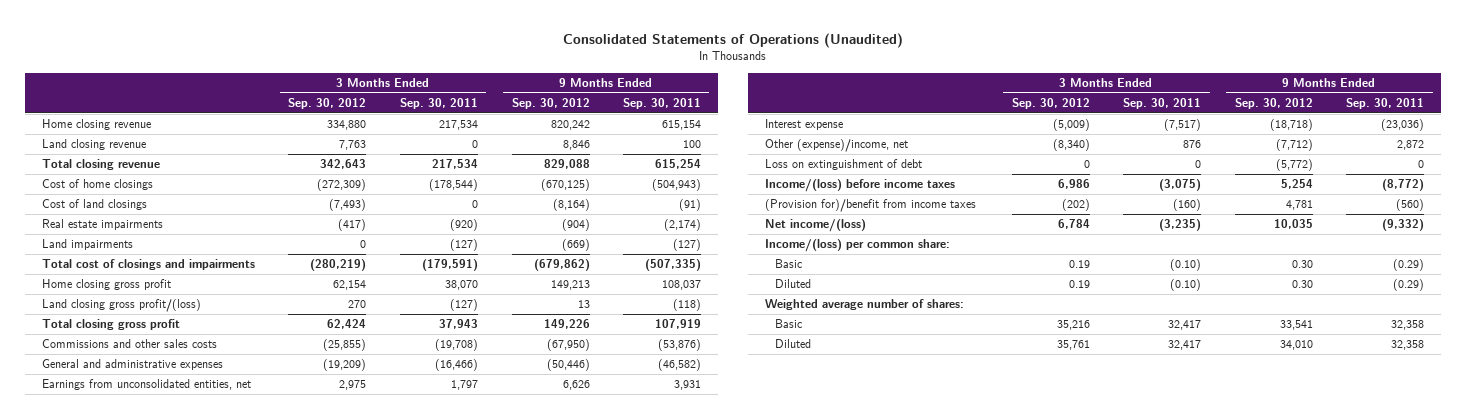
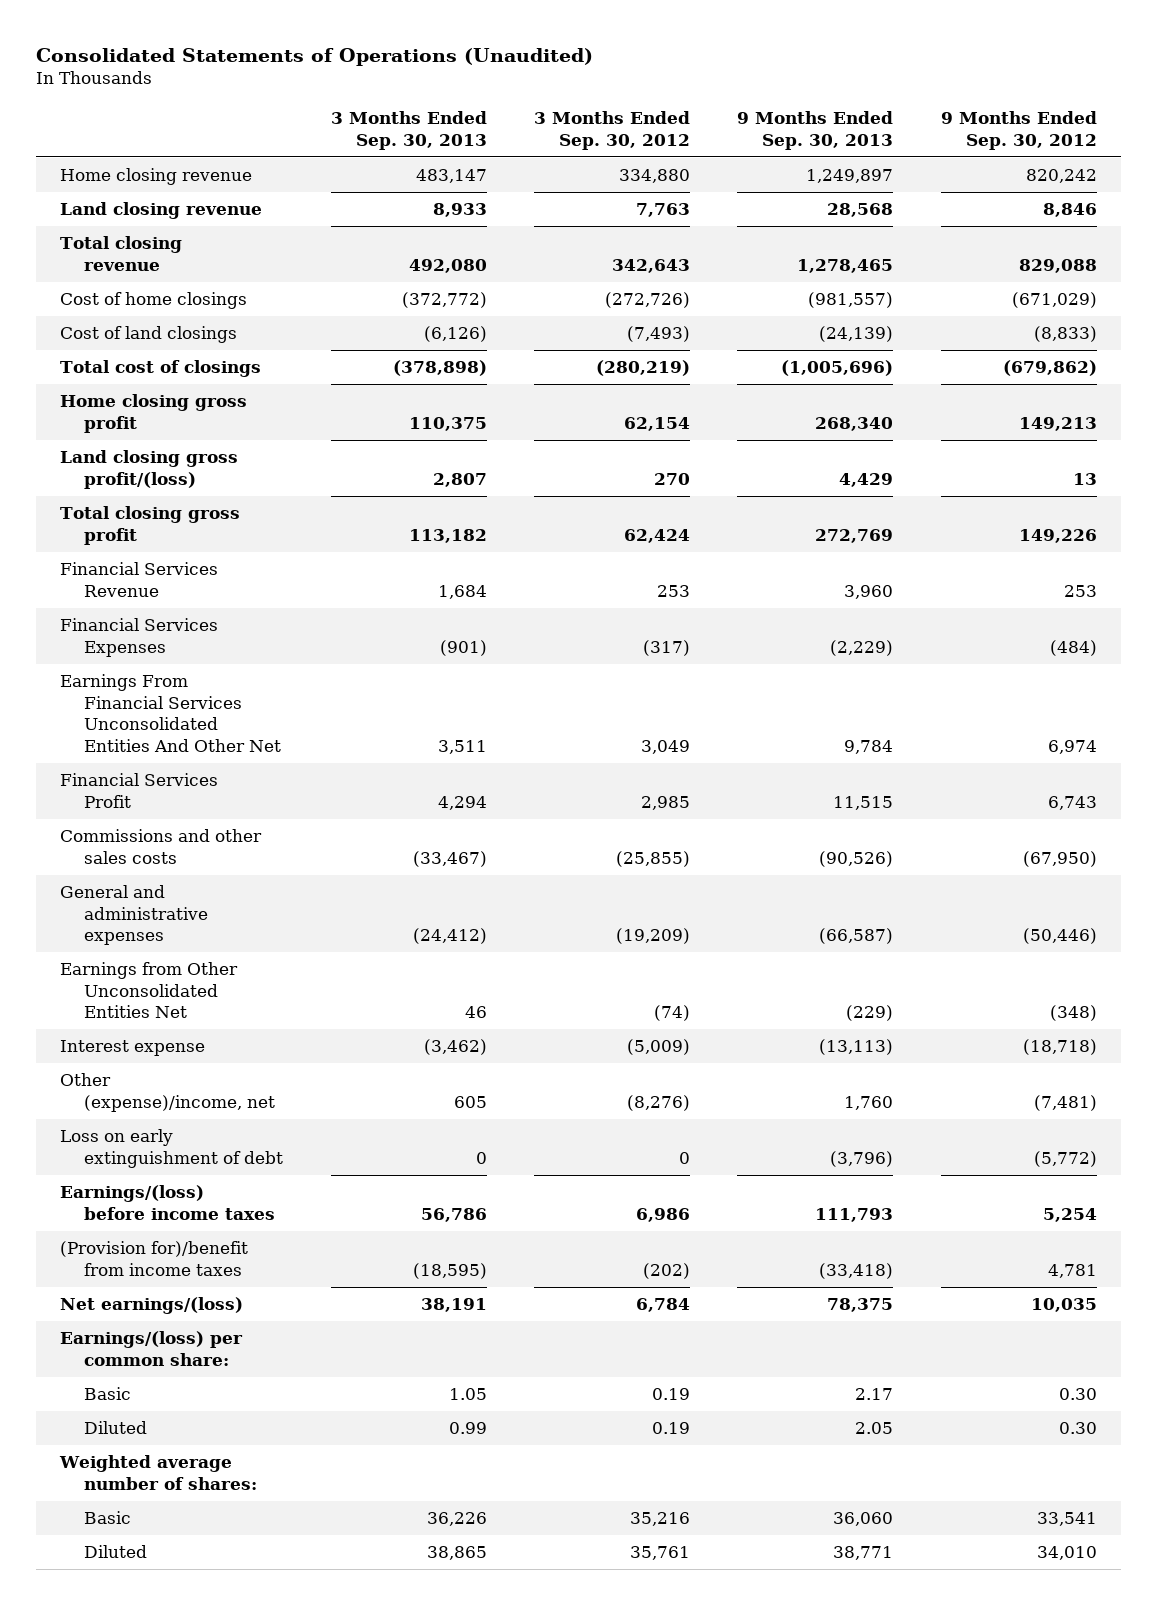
- | 3 Months Ended Sep. 30, 2012 | 3 Months Ended Sep. 30, 2011 | 9 Months Ended Sep. 30, 2012 | 9 Months Ended Sep. 30, 2011
+ | 3 Months Ended Sep. 30, 2013 | 3 Months Ended Sep. 30, 2012 | 9 Months Ended Sep. 30, 2013 | 9 Months Ended Sep. 30, 2012
- Cost of home closings | (272,309) | (178,544) | (670,125) | (504,943)
- Cost of land closings | (7,493) | 0 | (8,164) | (91)
- Real estate impairments | (417) | (920) | (904) | (2,174)
- Land impairments | 0 | (127) | (669) | (127)
- Total cost of closings and impairments | (280,219) | (179,591) | (679,862) | (507,335)
+ Cost of home closings | (372,772) | (272,726) | (981,557) | (671,029)
+ Cost of land closings | (6,126) | (7,493) | (24,139) | (8,833)
+ Total cost of closings | (378,898) | (280,219) | (1,005,696) | (679,862)
+ Financial Services Revenue | 1,684 | 253 | 3,960 | 253
+ Financial Services Expenses | (901) | (317) | (2,229) | (484)
+ Earnings From Financial Services Unconsolidated Entities And Other Net | 3,511 | 3,049 | 9,784 | 6,974
+ Financial Services Profit | 4,294 | 2,985 | 11,515 | 6,743
- Earnings from unconsolidated entities, net | 2,975 | 1,797 | 6,626 | 3,931
+ Earnings from Other Unconsolidated Entities Net | 46 | (74) | (229) | (348)
- Other (expense)/income, net | (8,340) | 876 | (7,712) | 2,872
- Loss on extinguishment of debt | 0 | 0 | (5,772) | 0
- Income/(loss) before income taxes | 6,986 | (3,075) | 5,254 | (8,772)
+ Other (expense)/income, net | 605 | (8,276) | 1,760 | (7,481)
+ Loss on early extinguishment of debt | 0 | 0 | (3,796) | (5,772)
+ Earnings/(loss) before income taxes | 56,786 | 6,986 | 111,793 | 5,254
- Net income/(loss) | 6,784 | (3,235) | 10,035 | (9,332)
- Income/(loss) per common share:
+ Net earnings/(loss) | 38,191 | 6,784 | 78,375 | 10,035
+ Earnings/(loss) per common share:

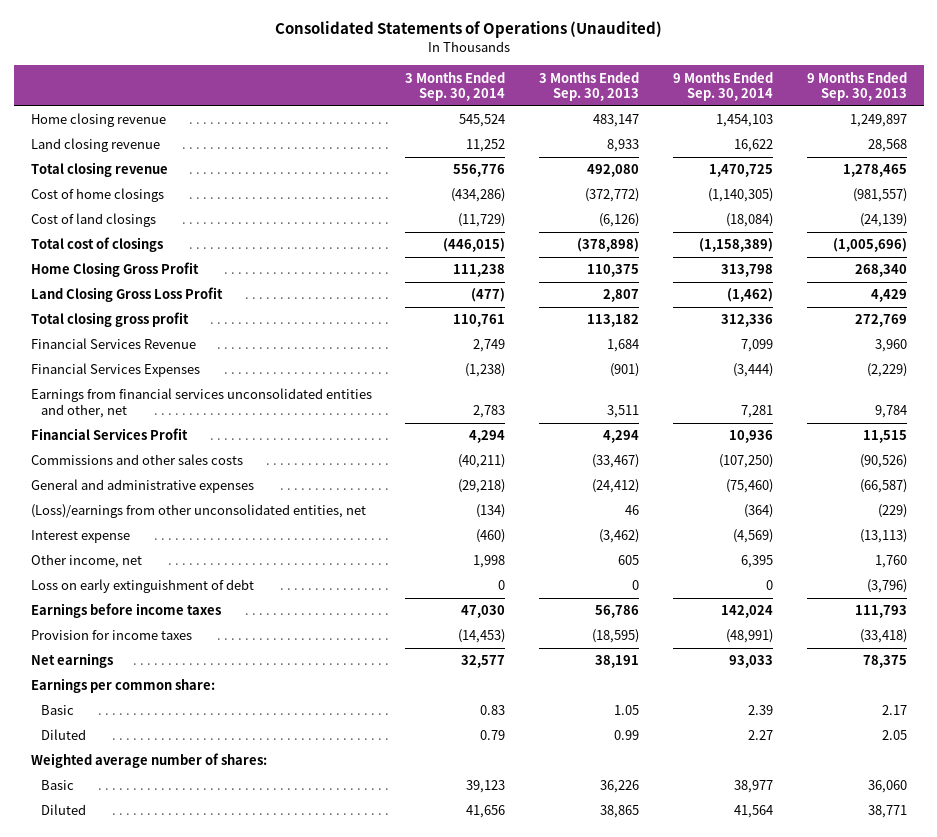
- | 3 Months Ended Sep. 30, 2013 | 3 Months Ended Sep. 30, 2012 | 9 Months Ended Sep. 30, 2013 | 9 Months Ended Sep. 30, 2012
+ | 3 Months Ended Sep. 30, 2014 | 3 Months Ended Sep. 30, 2013 | 9 Months Ended Sep. 30, 2014 | 9 Months Ended Sep. 30, 2013
- Home closing gross profit | 110,375 | 62,154 | 268,340 | 149,213
- Land closing gross profit/(loss) | 2,807 | 270 | 4,429 | 13
+ Home Closing Gross Profit | 111,238 | 110,375 | 313,798 | 268,340
+ Land Closing Gross Loss Profit | (477) | 2,807 | (1,462) | 4,429
- Earnings From Financial Services Unconsolidated Entities And Other Net | 3,511 | 3,049 | 9,784 | 6,974
+ Earnings from financial services unconsolidated entities and other, net | 2,783 | 3,511 | 7,281 | 9,784
- Earnings from Other Unconsolidated Entities Net | 46 | (74) | (229) | (348)
+ (Loss)/earnings from other unconsolidated entities, net | (134) | 46 | (364) | (229)
- Other (expense)/income, net | 605 | (8,276) | 1,760 | (7,481)
+ Other income, net | 1,998 | 605 | 6,395 | 1,760
- Earnings/(loss) before income taxes | 56,786 | 6,986 | 111,793 | 5,254
- (Provision for)/benefit from income taxes | (18,595) | (202) | (33,418) | 4,781
- Net earnings/(loss) | 38,191 | 6,784 | 78,375 | 10,035
- Earnings/(loss) per common share:
+ Earnings before income taxes | 47,030 | 56,786 | 142,024 | 111,793
+ Provision for income taxes | (14,453) | (18,595) | (48,991) | (33,418)
+ Net earnings | 32,577 | 38,191 | 93,033 | 78,375
+ Earnings per common share:

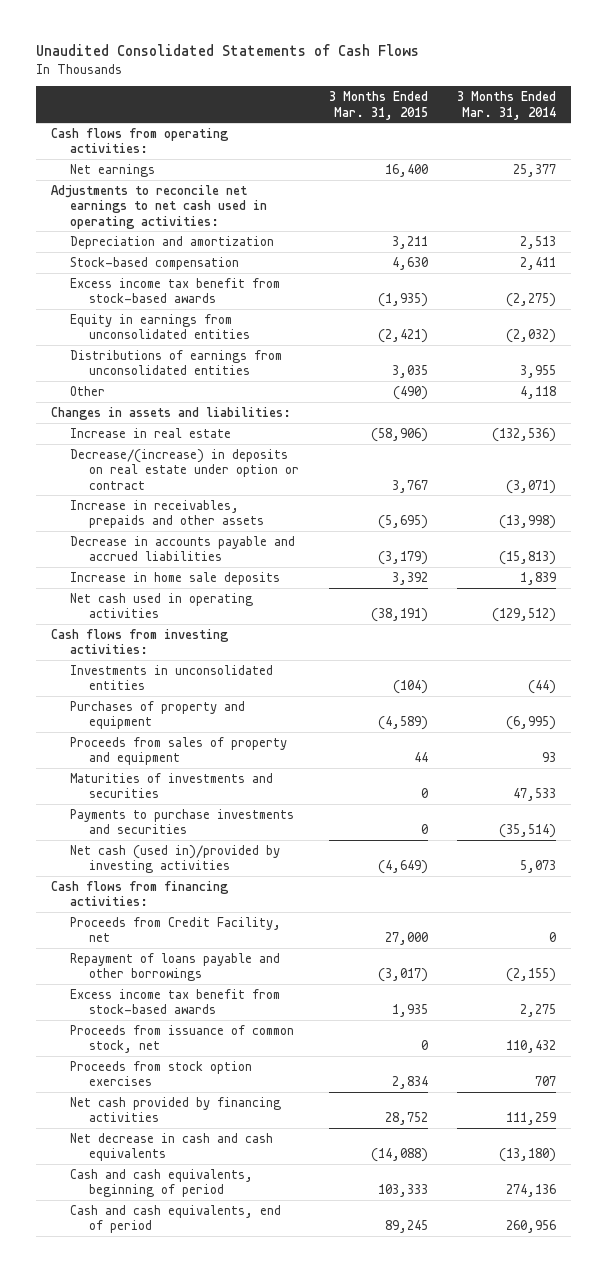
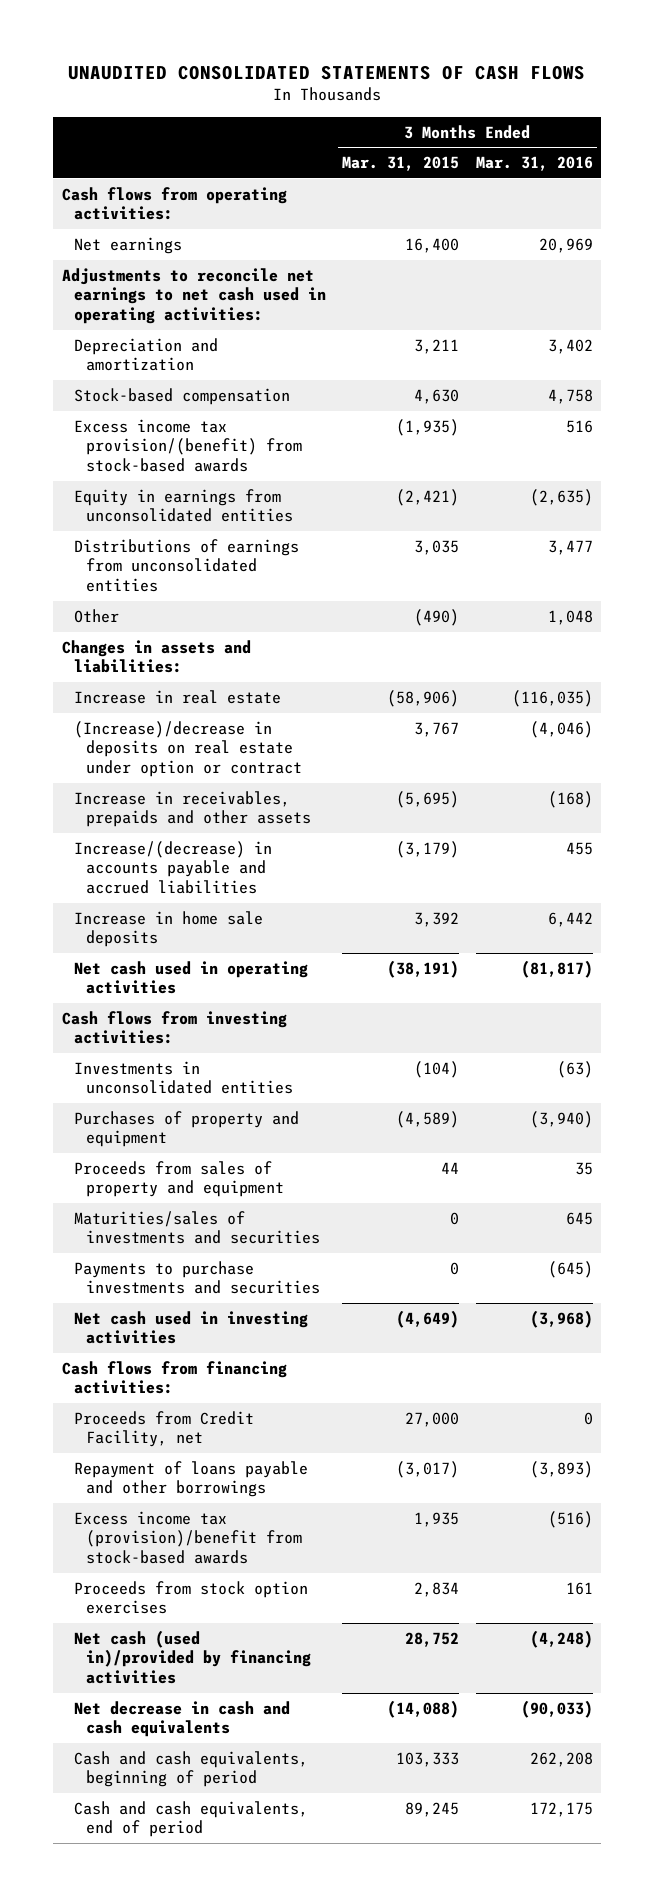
- Unaudited Consolidated Statements of Cash Flows
+ UNAUDITED CONSOLIDATED STATEMENTS OF CASH FLOWS
- | 3 Months Ended Mar. 31, 2015 | 3 Months Ended Mar. 31, 2014
+ | 3 Months Ended Mar. 31, 2015 | 3 Months Ended Mar. 31, 2016
- Excess income tax benefit from stock-based awards | (1,935) | (2,275)
+ Excess income tax provision/(benefit) from stock-based awards | (1,935) | 516
- Decrease/(increase) in deposits on real estate under option or contract | 3,767 | (3,071)
+ (Increase)/decrease in deposits on real estate under option or contract | 3,767 | (4,046)
- Decrease in accounts payable and accrued liabilities | (3,179) | (15,813)
+ Increase/(decrease) in accounts payable and accrued liabilities | (3,179) | 455
- Maturities of investments and securities | 0 | 47,533
+ Maturities/sales of investments and securities | 0 | 645
- Net cash (used in)/provided by investing activities | (4,649) | 5,073
+ Net cash used in investing activities | (4,649) | (3,968)
- Excess income tax benefit from stock-based awards | 1,935 | 2,275
- Proceeds from issuance of common stock, net | 0 | 110,432
+ Excess income tax (provision)/benefit from stock-based awards | 1,935 | (516)
- Net cash provided by financing activities | 28,752 | 111,259
+ Net cash (used in)/provided by financing activities | 28,752 | (4,248)

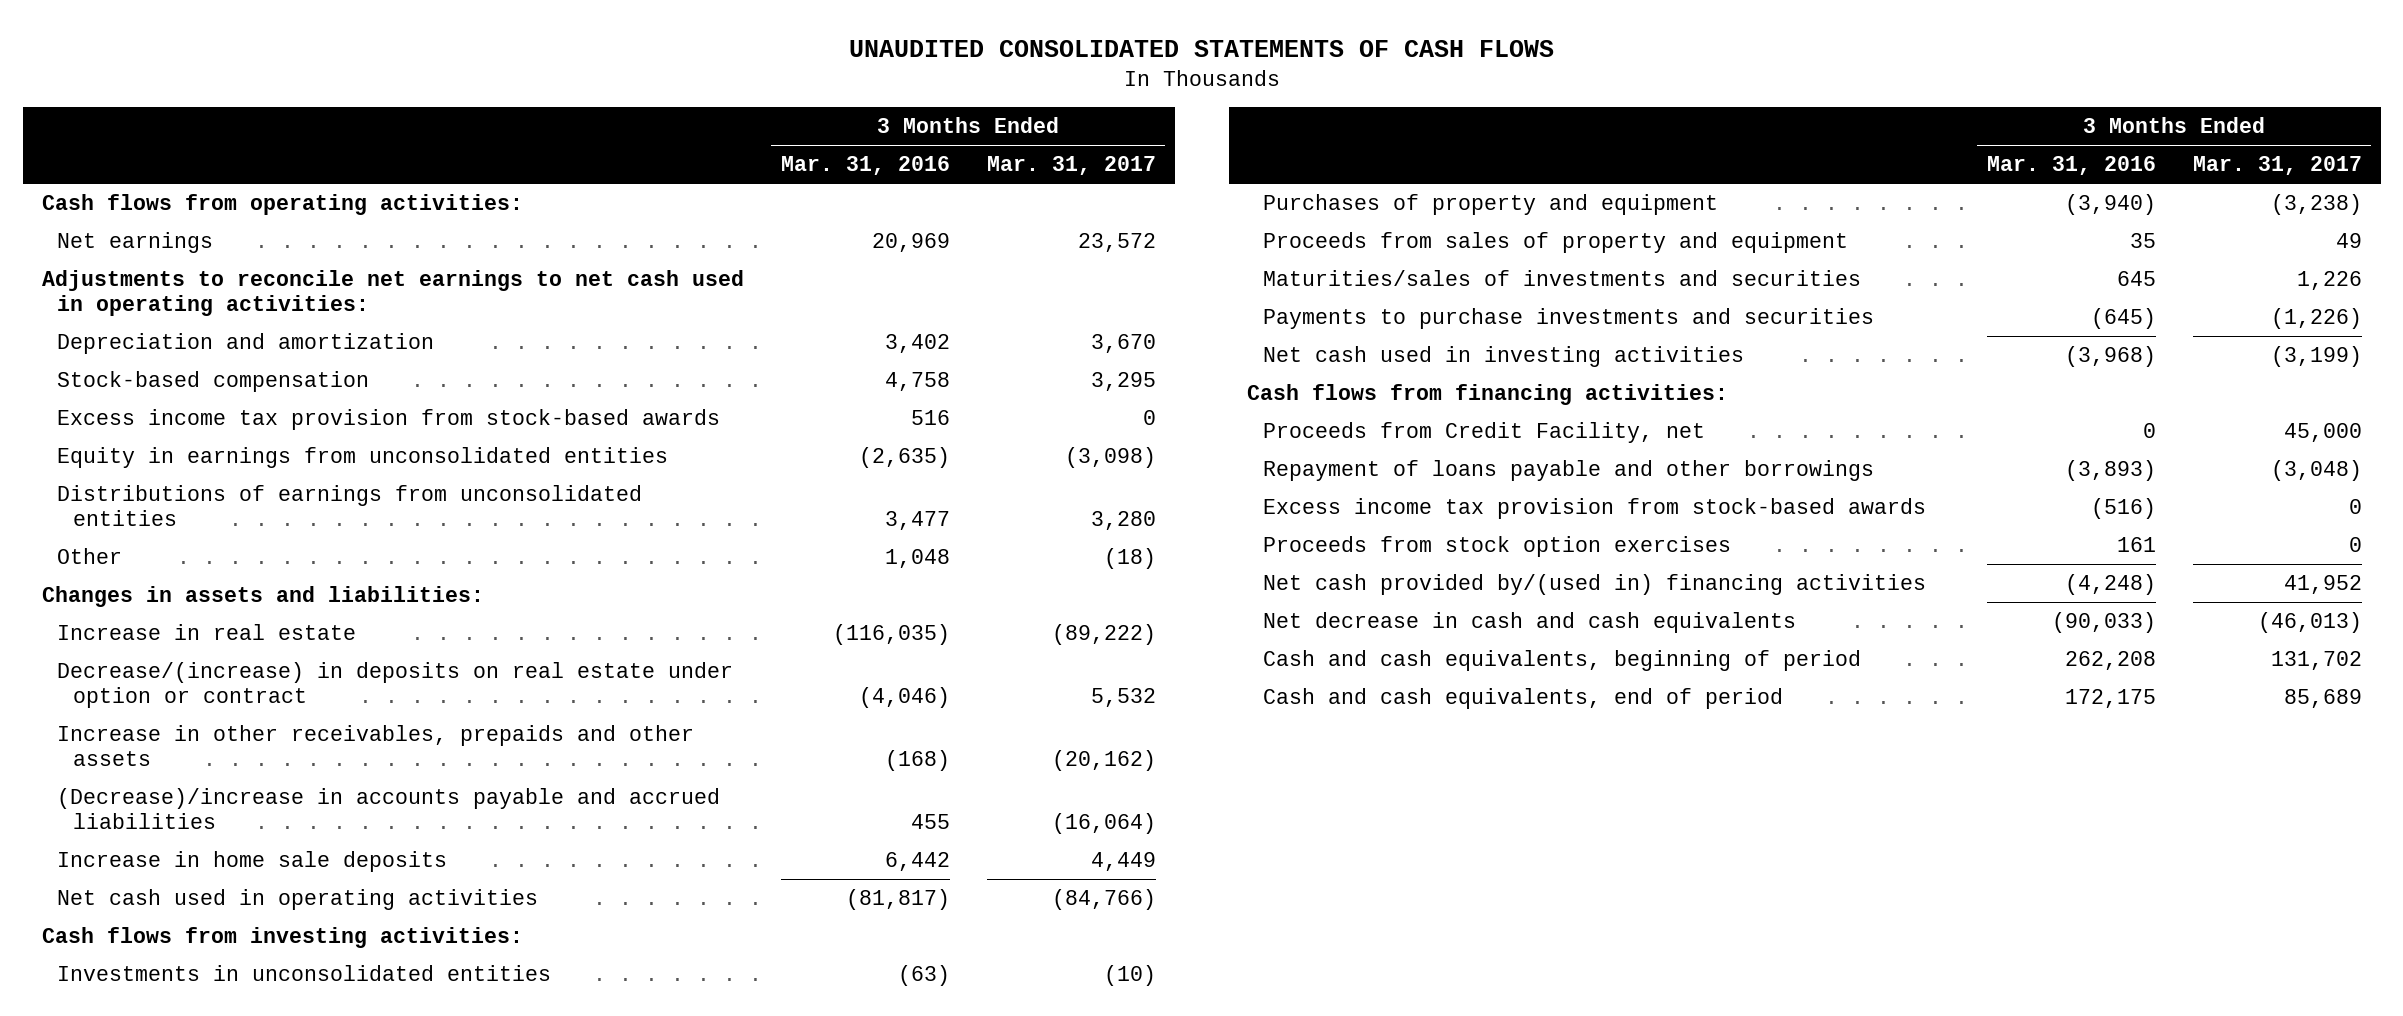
- | 3 Months Ended Mar. 31, 2015 | 3 Months Ended Mar. 31, 2016
+ | 3 Months Ended Mar. 31, 2016 | 3 Months Ended Mar. 31, 2017
- Excess income tax provision/(benefit) from stock-based awards | (1,935) | 516
+ Excess income tax provision from stock-based awards | 516 | 0
- (Increase)/decrease in deposits on real estate under option or contract | 3,767 | (4,046)
- Increase in receivables, prepaids and other assets | (5,695) | (168)
- Increase/(decrease) in accounts payable and accrued liabilities | (3,179) | 455
+ Decrease/(increase) in deposits on real estate under option or contract | (4,046) | 5,532
+ Increase in other receivables, prepaids and other assets | (168) | (20,162)
+ (Decrease)/increase in accounts payable and accrued liabilities | 455 | (16,064)
- Excess income tax (provision)/benefit from stock-based awards | 1,935 | (516)
+ Excess income tax provision from stock-based awards | (516) | 0
- Net cash (used in)/provided by financing activities | 28,752 | (4,248)
+ Net cash provided by/(used in) financing activities | (4,248) | 41,952

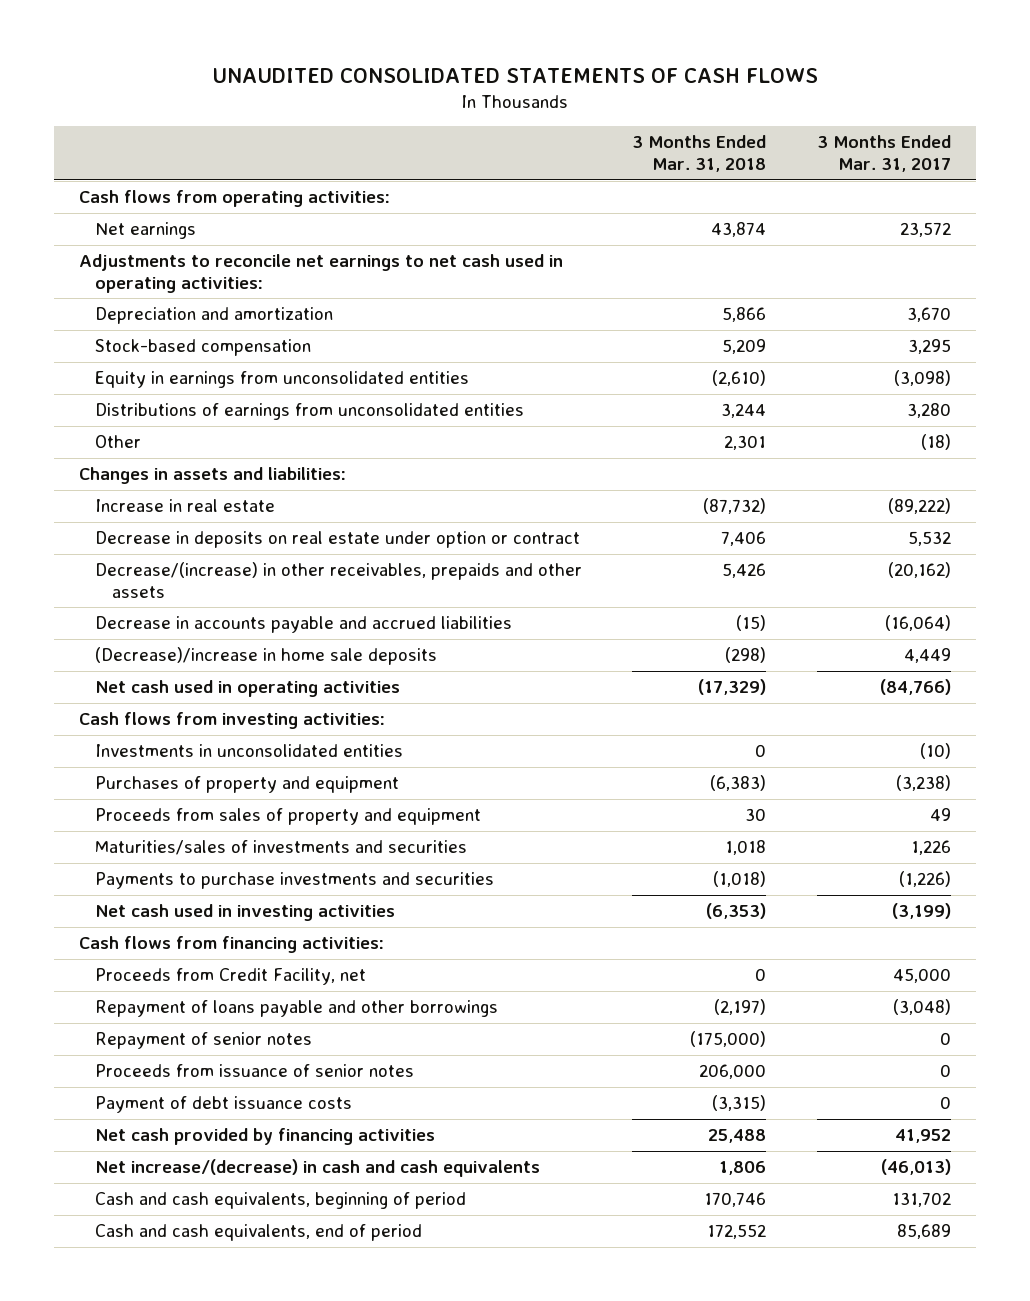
- | 3 Months Ended Mar. 31, 2016 | 3 Months Ended Mar. 31, 2017
+ | 3 Months Ended Mar. 31, 2018 | 3 Months Ended Mar. 31, 2017
- Excess income tax provision from stock-based awards | 516 | 0
- Decrease/(increase) in deposits on real estate under option or contract | (4,046) | 5,532
- Increase in other receivables, prepaids and other assets | (168) | (20,162)
- (Decrease)/increase in accounts payable and accrued liabilities | 455 | (16,064)
- Increase in home sale deposits | 6,442 | 4,449
+ Decrease in deposits on real estate under option or contract | 7,406 | 5,532
+ Decrease/(increase) in other receivables, prepaids and other assets | 5,426 | (20,162)
+ Decrease in accounts payable and accrued liabilities | (15) | (16,064)
+ (Decrease)/increase in home sale deposits | (298) | 4,449
- Excess income tax provision from stock-based awards | (516) | 0
- Proceeds from stock option exercises | 161 | 0
- Net cash provided by/(used in) financing activities | (4,248) | 41,952
- Net decrease in cash and cash equivalents | (90,033) | (46,013)
+ Repayment of senior notes | (175,000) | 0
+ Proceeds from issuance of senior notes | 206,000 | 0
+ Payment of debt issuance costs | (3,315) | 0
+ Net cash provided by financing activities | 25,488 | 41,952
+ Net increase/(decrease) in cash and cash equivalents | 1,806 | (46,013)

